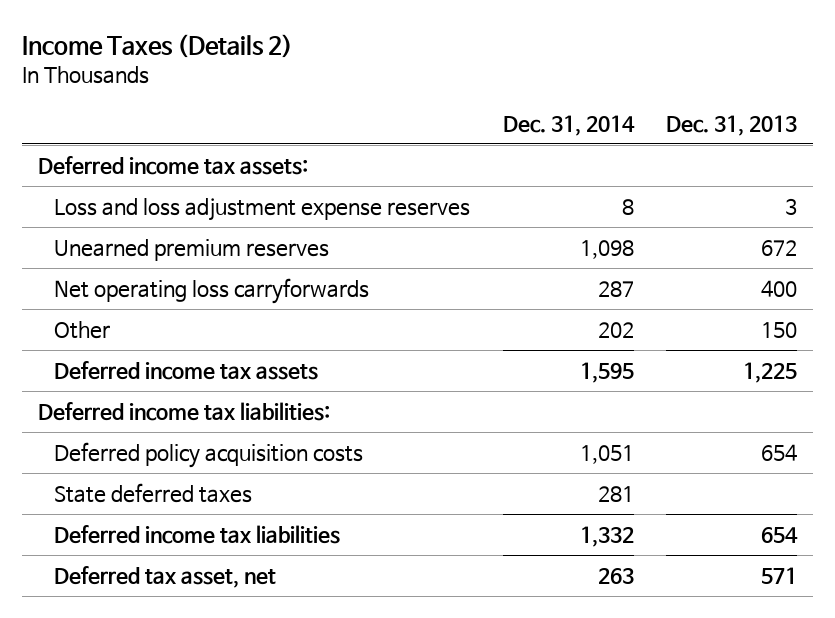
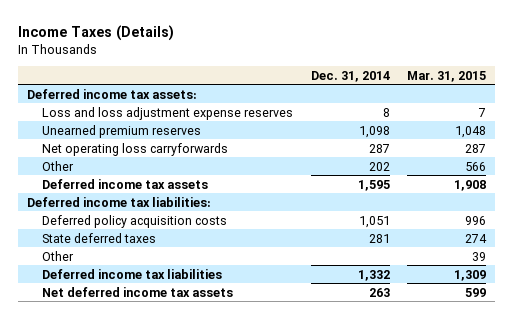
- Income Taxes (Details 2)
+ Income Taxes (Details)
- | Dec. 31, 2014 | Dec. 31, 2013
+ | Dec. 31, 2014 | Mar. 31, 2015
+ Other | | 39
- Deferred tax asset, net | 263 | 571
+ Net deferred income tax assets | 263 | 599

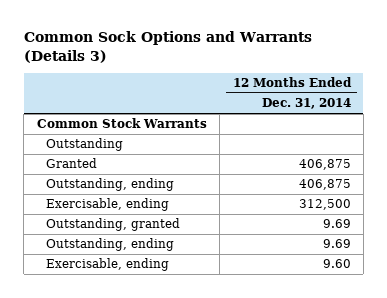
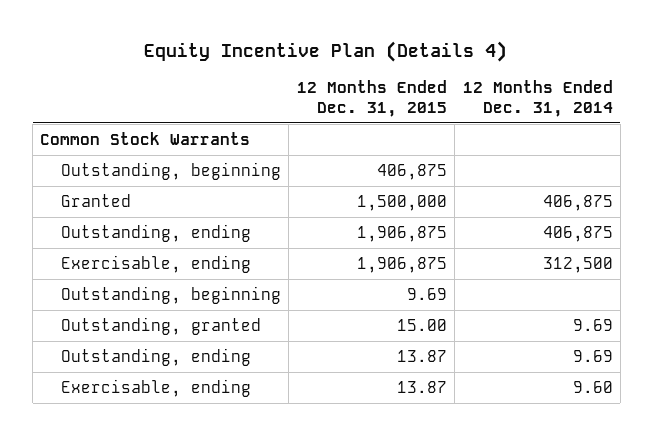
- Common Sock Options and Warrants (Details 3)
+ Equity Incentive Plan (Details 4)
- | 12 Months Ended Dec. 31, 2014
+ | 12 Months Ended Dec. 31, 2015 | 12 Months Ended Dec. 31, 2014
- Outstanding
+ Outstanding, beginning | 406,875 |
+ Outstanding, beginning | 9.69 |

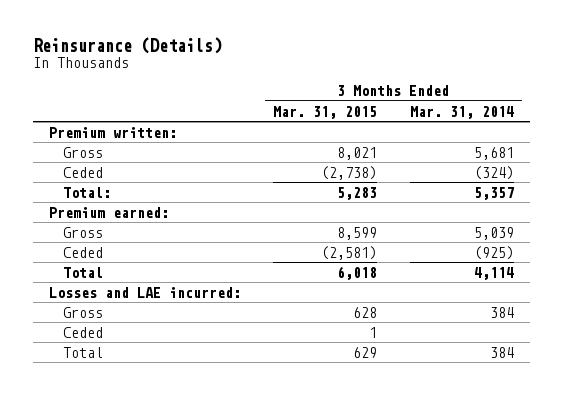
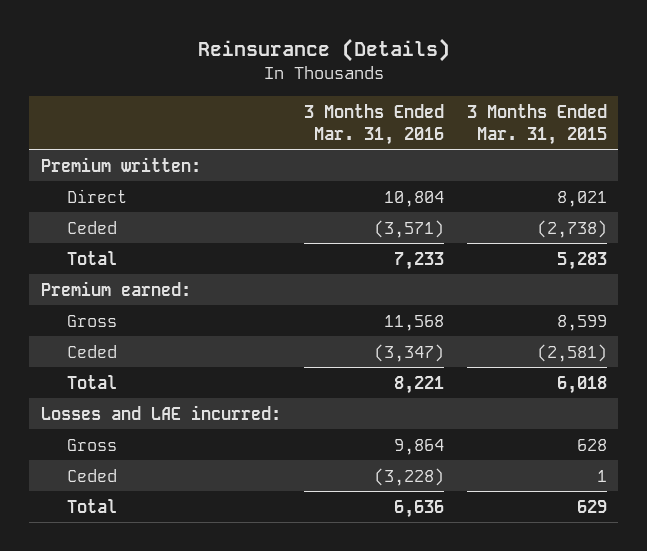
- | 3 Months Ended Mar. 31, 2015 | 3 Months Ended Mar. 31, 2014
+ | 3 Months Ended Mar. 31, 2016 | 3 Months Ended Mar. 31, 2015
- Gross | 8,021 | 5,681
+ Direct | 10,804 | 8,021
- Total: | 5,283 | 5,357
+ Total | 7,233 | 5,283

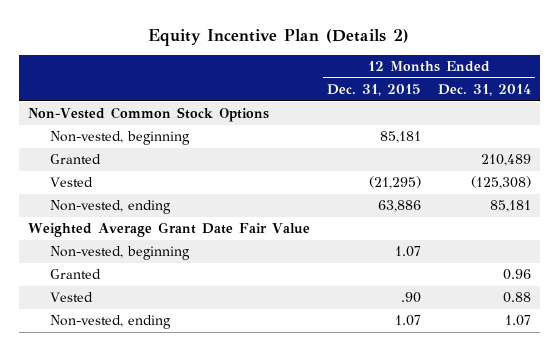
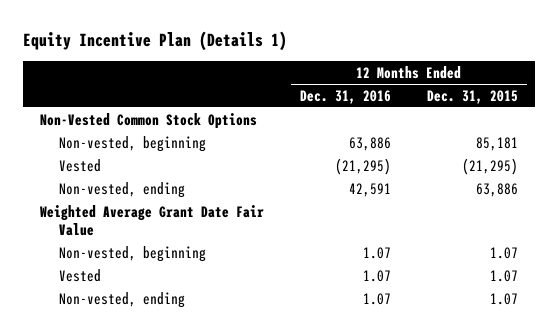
- Equity Incentive Plan (Details 2)
+ Equity Incentive Plan (Details 1)
- | 12 Months Ended Dec. 31, 2015 | 12 Months Ended Dec. 31, 2014
+ | 12 Months Ended Dec. 31, 2016 | 12 Months Ended Dec. 31, 2015
- Granted | | 210,489
- Granted | | 0.96
- Vested | .90 | 0.88
+ Vested | 1.07 | 1.07

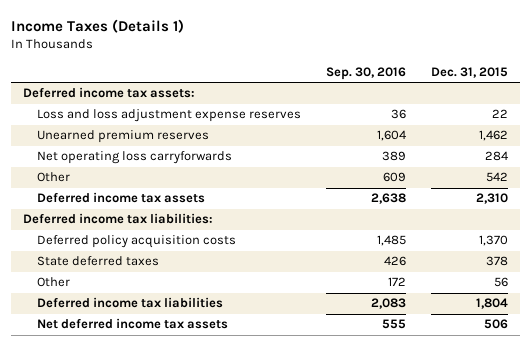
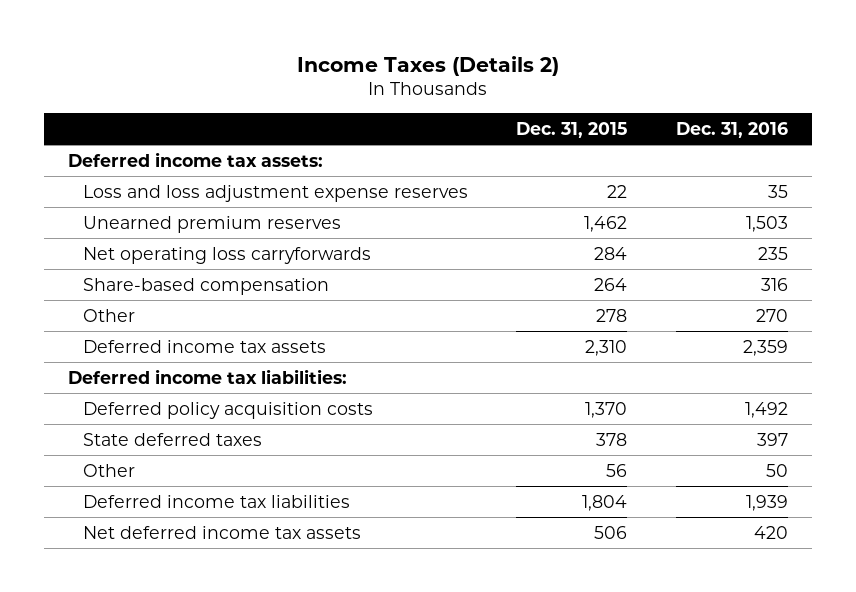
- Income Taxes (Details 1)
+ Income Taxes (Details 2)
- | Sep. 30, 2016 | Dec. 31, 2015
+ | Dec. 31, 2015 | Dec. 31, 2016
- Other | 609 | 542
+ Share-based compensation | 264 | 316
+ Other | 278 | 270

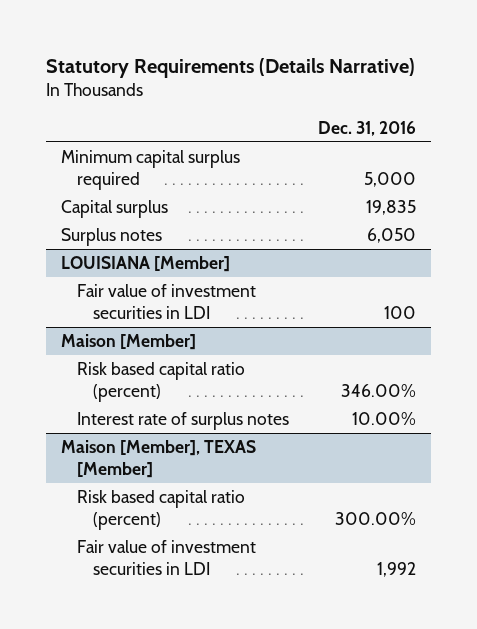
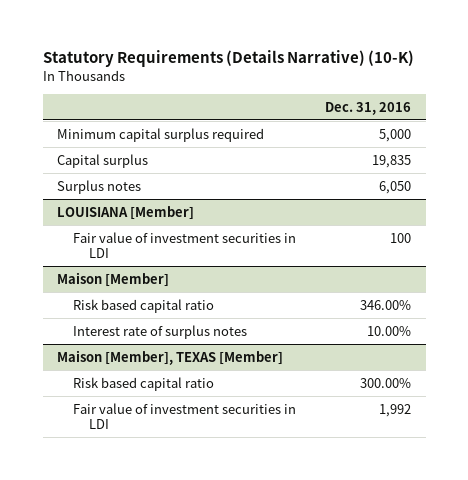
- Statutory Requirements (Details Narrative)
+ Statutory Requirements (Details Narrative) (10-K)
@ Maison [Member]
- Risk based capital ratio (percent) | 346.00%
+ Risk based capital ratio | 346.00%
@ Maison [Member], TEXAS [Member]
- Risk based capital ratio (percent) | 300.00%
+ Risk based capital ratio | 300.00%

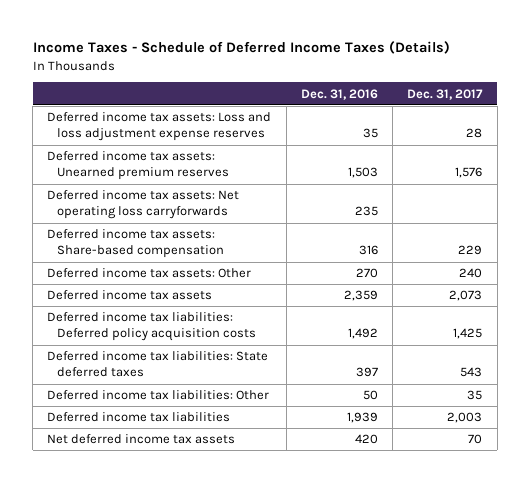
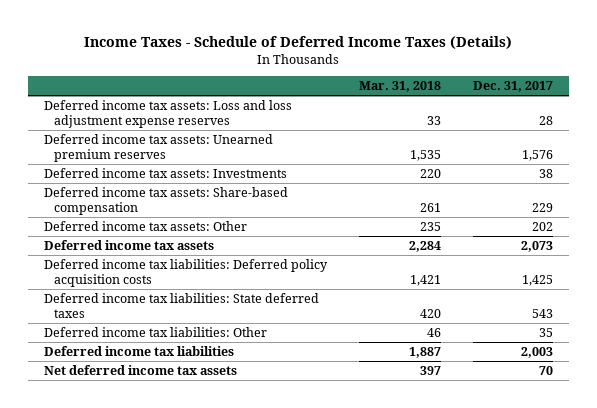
- | Dec. 31, 2016 | Dec. 31, 2017
+ | Mar. 31, 2018 | Dec. 31, 2017
- Deferred income tax assets: Net operating loss carryforwards | 235 |
+ Deferred income tax assets: Investments | 220 | 38
- Deferred income tax assets: Other | 270 | 240
+ Deferred income tax assets: Other | 235 | 202

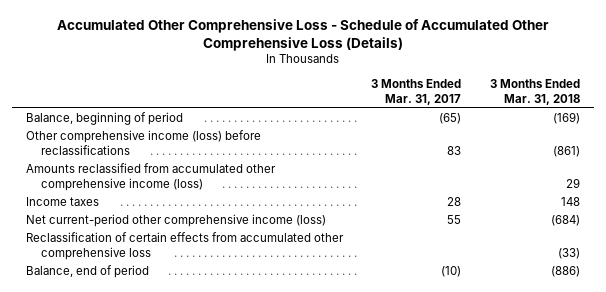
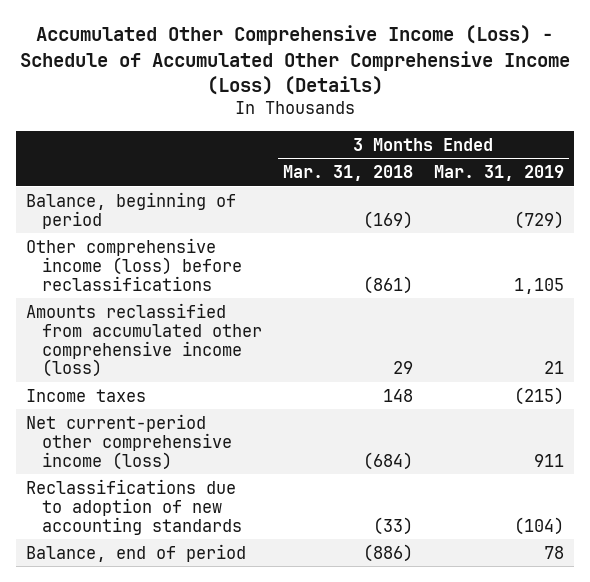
- Accumulated Other Comprehensive Loss - Schedule of Accumulated Other Comprehensive Loss (Details)
+ Accumulated Other Comprehensive Income (Loss) - Schedule of Accumulated Other Comprehensive Income (Loss) (Details)
- | 3 Months Ended Mar. 31, 2017 | 3 Months Ended Mar. 31, 2018
+ | 3 Months Ended Mar. 31, 2018 | 3 Months Ended Mar. 31, 2019
- Reclassification of certain effects from accumulated other comprehensive loss | | (33)
+ Reclassifications due to adoption of new accounting standards | (33) | (104)

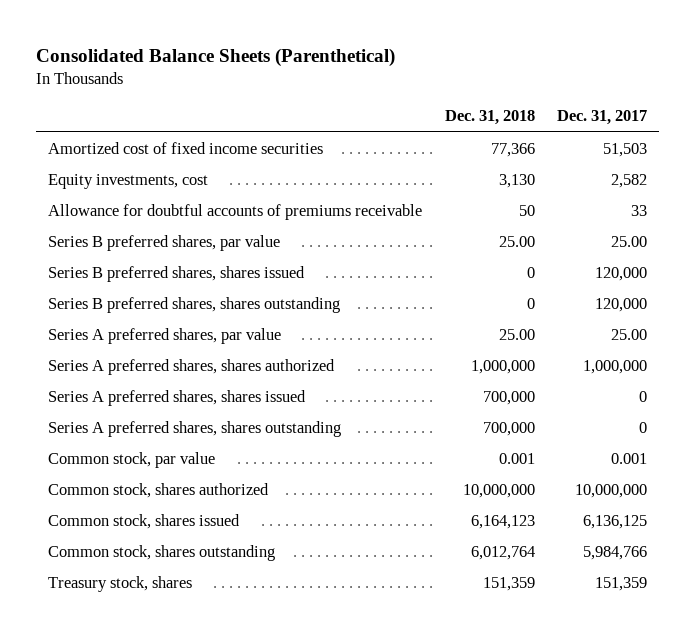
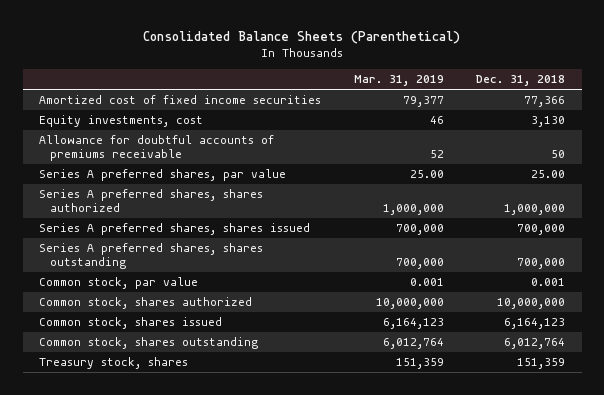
- | Dec. 31, 2018 | Dec. 31, 2017
+ | Mar. 31, 2019 | Dec. 31, 2018
- Series B preferred shares, par value | 25.00 | 25.00
- Series B preferred shares, shares issued | 0 | 120,000
- Series B preferred shares, shares outstanding | 0 | 120,000

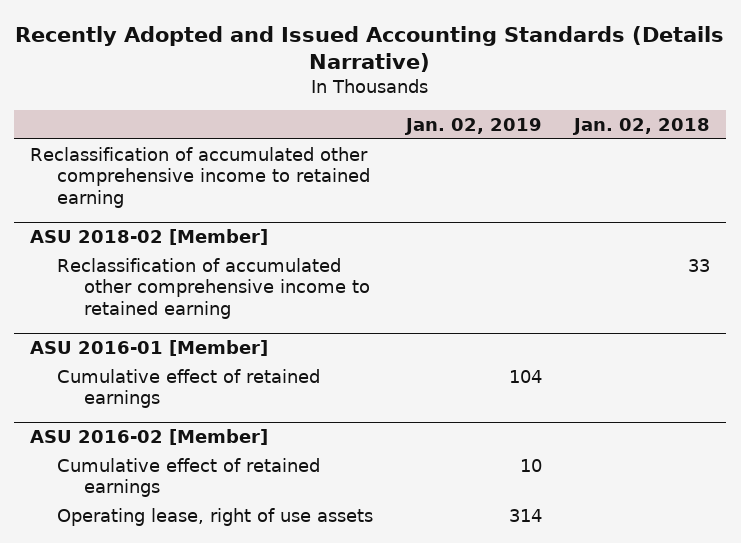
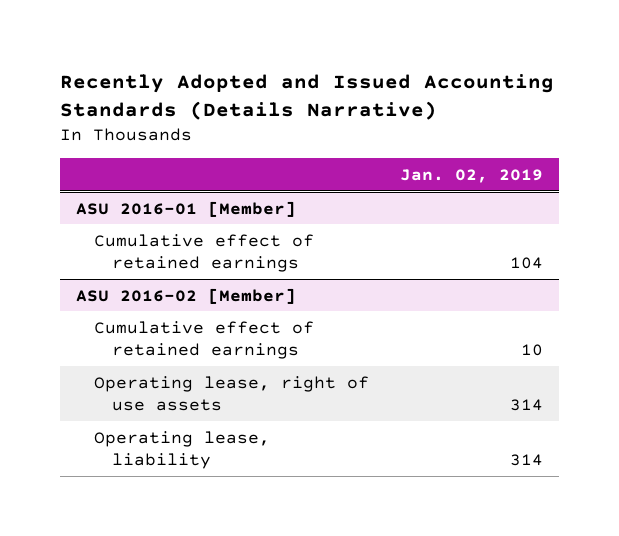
- | Jan. 02, 2019 | Jan. 02, 2018
+ | Jan. 02, 2019
- Reclassification of accumulated other comprehensive income to retained earning
- ASU 2018-02 [Member]
- Reclassification of accumulated other comprehensive income to retained earning | | 33
@ ASU 2016-02 [Member]
+ Operating lease, liability | 314

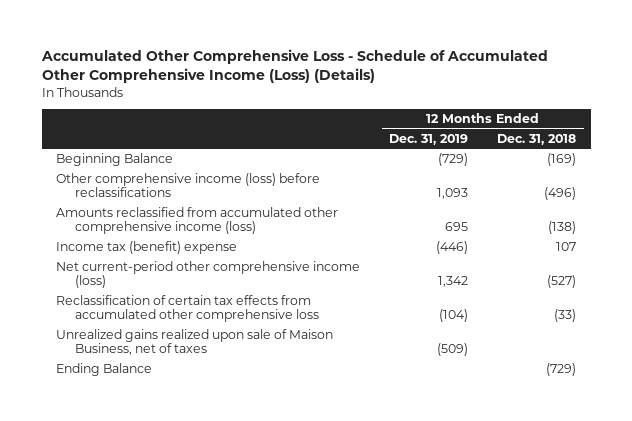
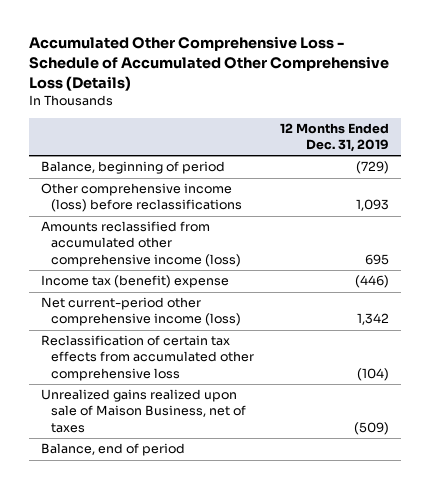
- Accumulated Other Comprehensive Loss - Schedule of Accumulated Other Comprehensive Income (Loss) (Details)
+ Accumulated Other Comprehensive Loss - Schedule of Accumulated Other Comprehensive Loss (Details)
- | 12 Months Ended Dec. 31, 2019 | 12 Months Ended Dec. 31, 2018
+ | 12 Months Ended Dec. 31, 2019
- Beginning Balance | (729) | (169)
+ Balance, beginning of period | (729)
- Ending Balance | | (729)
+ Balance, end of period

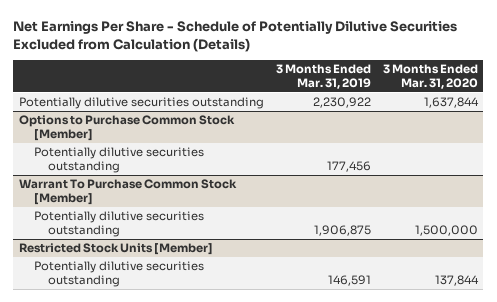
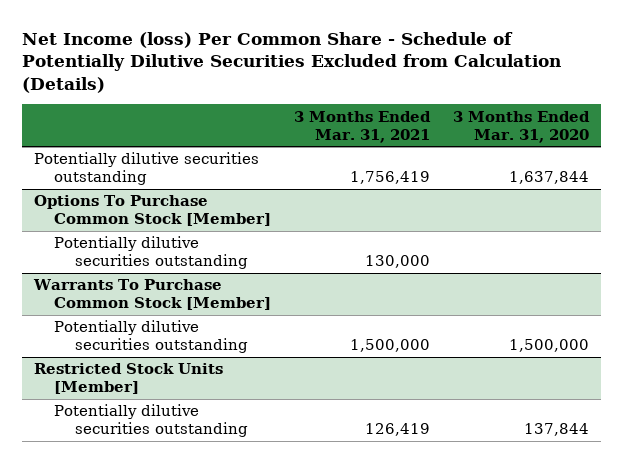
- Net Earnings Per Share - Schedule of Potentially Dilutive Securities Excluded from Calculation (Details)
+ Net Income (loss) Per Common Share - Schedule of Potentially Dilutive Securities Excluded from Calculation (Details)
- | 3 Months Ended Mar. 31, 2019 | 3 Months Ended Mar. 31, 2020
+ | 3 Months Ended Mar. 31, 2021 | 3 Months Ended Mar. 31, 2020
- Options to Purchase Common Stock [Member]
+ Options To Purchase Common Stock [Member]
- Warrant To Purchase Common Stock [Member]
+ Warrants To Purchase Common Stock [Member]

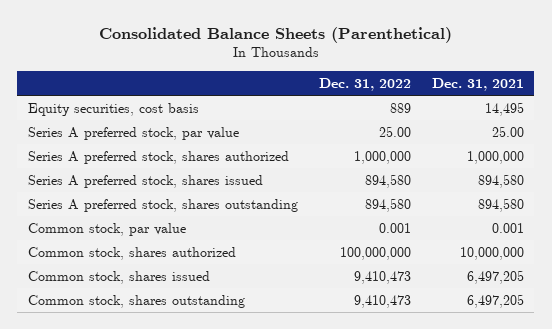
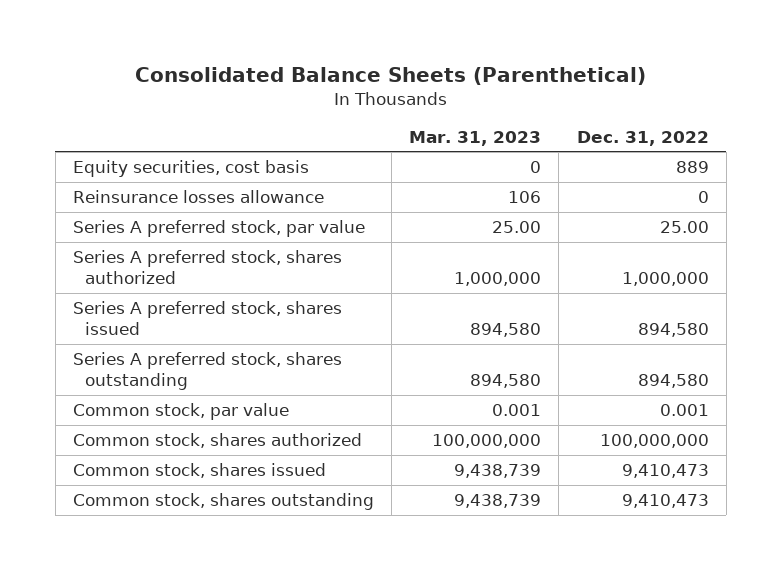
- | Dec. 31, 2022 | Dec. 31, 2021
+ | Mar. 31, 2023 | Dec. 31, 2022
+ Reinsurance losses allowance | 106 | 0

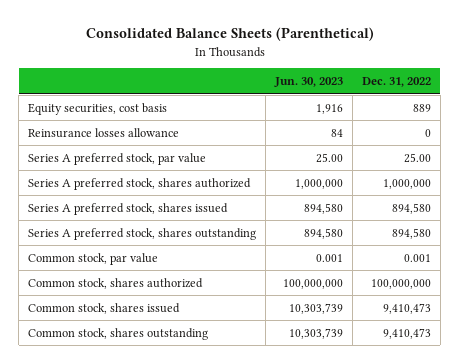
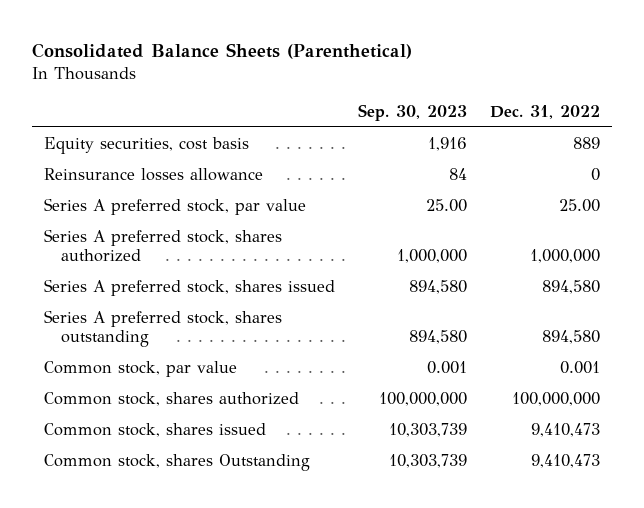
- | Jun. 30, 2023 | Dec. 31, 2022
+ | Sep. 30, 2023 | Dec. 31, 2022
- Common stock, shares outstanding | 10,303,739 | 9,410,473
+ Common stock, shares Outstanding | 10,303,739 | 9,410,473

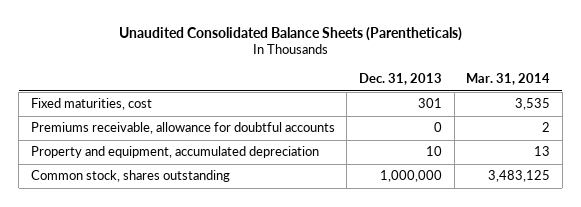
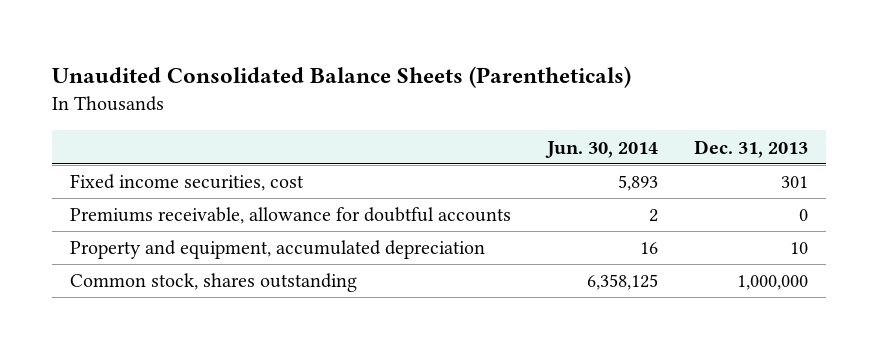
- | Dec. 31, 2013 | Mar. 31, 2014
+ | Jun. 30, 2014 | Dec. 31, 2013
- Fixed maturities, cost | 301 | 3,535
+ Fixed income securities, cost | 5,893 | 301

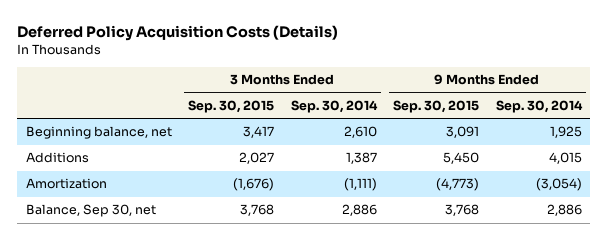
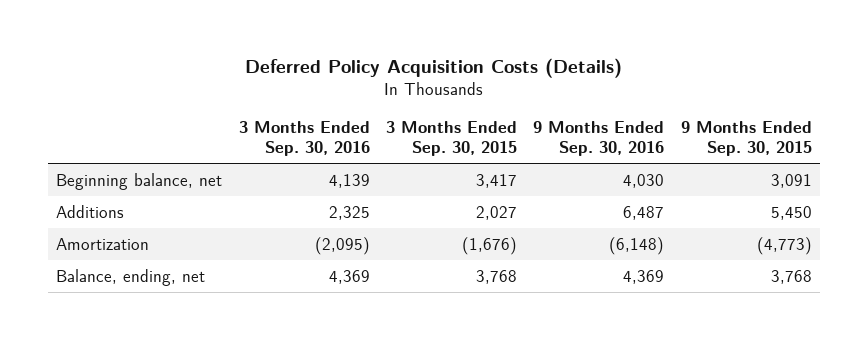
- | 3 Months Ended Sep. 30, 2015 | 3 Months Ended Sep. 30, 2014 | 9 Months Ended Sep. 30, 2015 | 9 Months Ended Sep. 30, 2014
+ | 3 Months Ended Sep. 30, 2016 | 3 Months Ended Sep. 30, 2015 | 9 Months Ended Sep. 30, 2016 | 9 Months Ended Sep. 30, 2015
- Balance, Sep 30, net | 3,768 | 2,886 | 3,768 | 2,886
+ Balance, ending, net | 4,369 | 3,768 | 4,369 | 3,768

